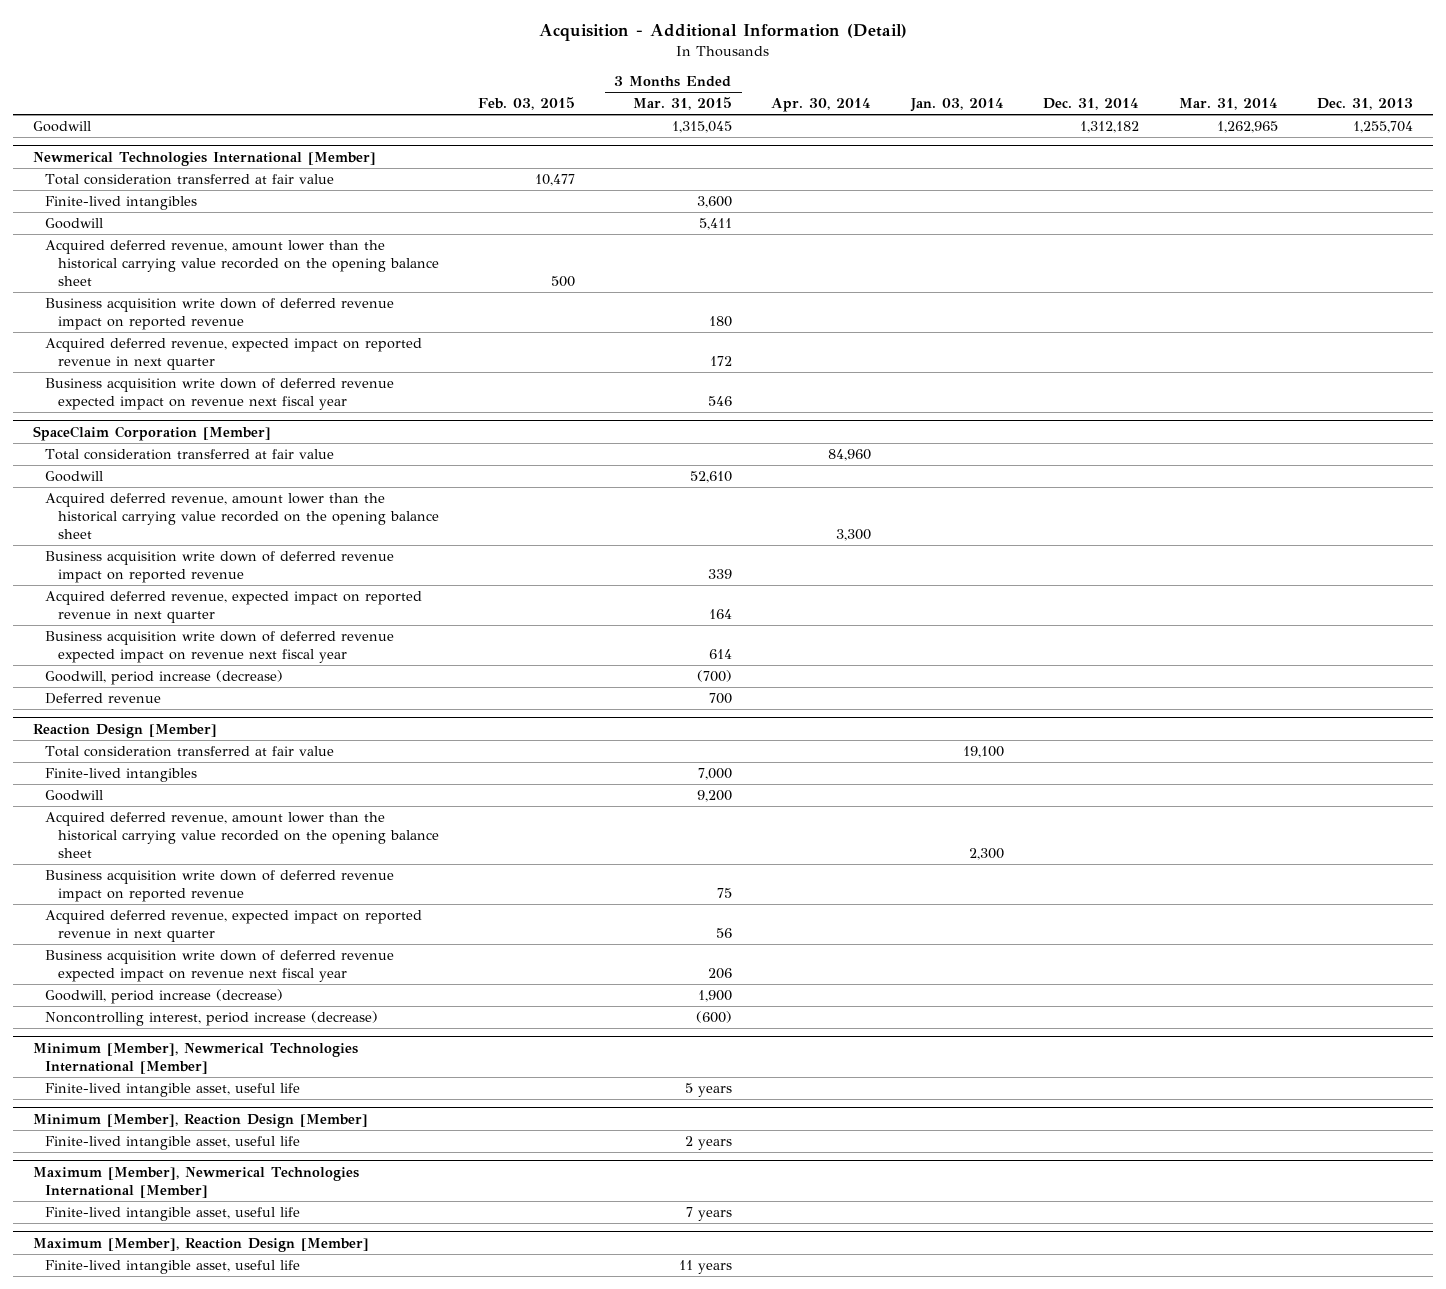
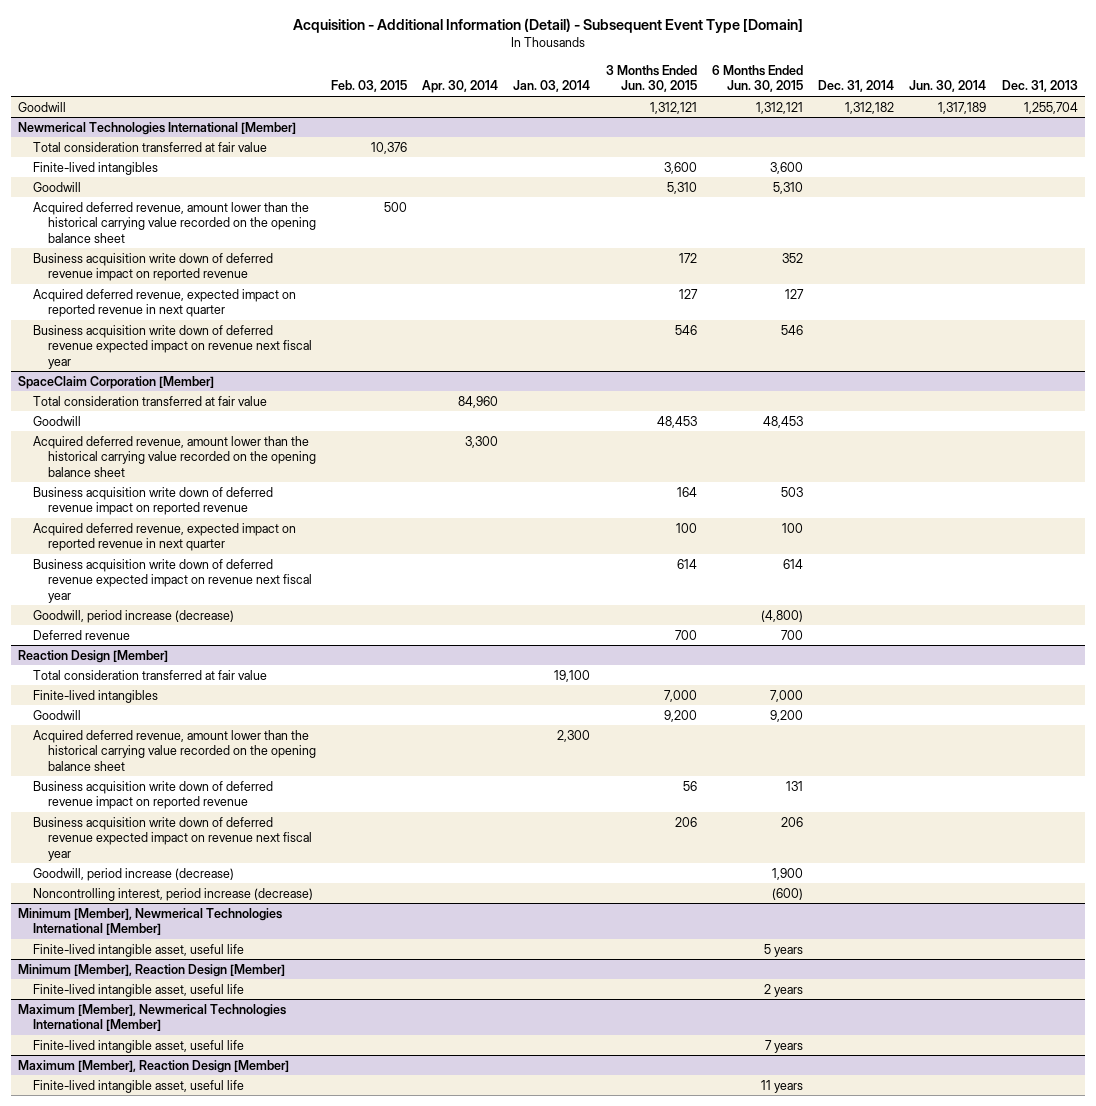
- Acquisition - Additional Information (Detail)
+ Acquisition - Additional Information (Detail) - Subsequent Event Type [Domain]
- | Feb. 03, 2015 | 3 Months Ended Mar. 31, 2015 | Apr. 30, 2014 | Jan. 03, 2014 | Dec. 31, 2014 | Mar. 31, 2014 | Dec. 31, 2013
+ | Feb. 03, 2015 | Apr. 30, 2014 | Jan. 03, 2014 | 3 Months Ended Jun. 30, 2015 | 6 Months Ended Jun. 30, 2015 | Dec. 31, 2014 | Jun. 30, 2014 | Dec. 31, 2013
@ Newmerical Technologies International [Member]
- Total consideration transferred at fair value | 10,477 | | | | | |
+ Total consideration transferred at fair value | 10,376 | | | | | | |
@ Reaction Design [Member]
- Acquired deferred revenue, expected impact on reported revenue in next quarter | | 56 | | | | |

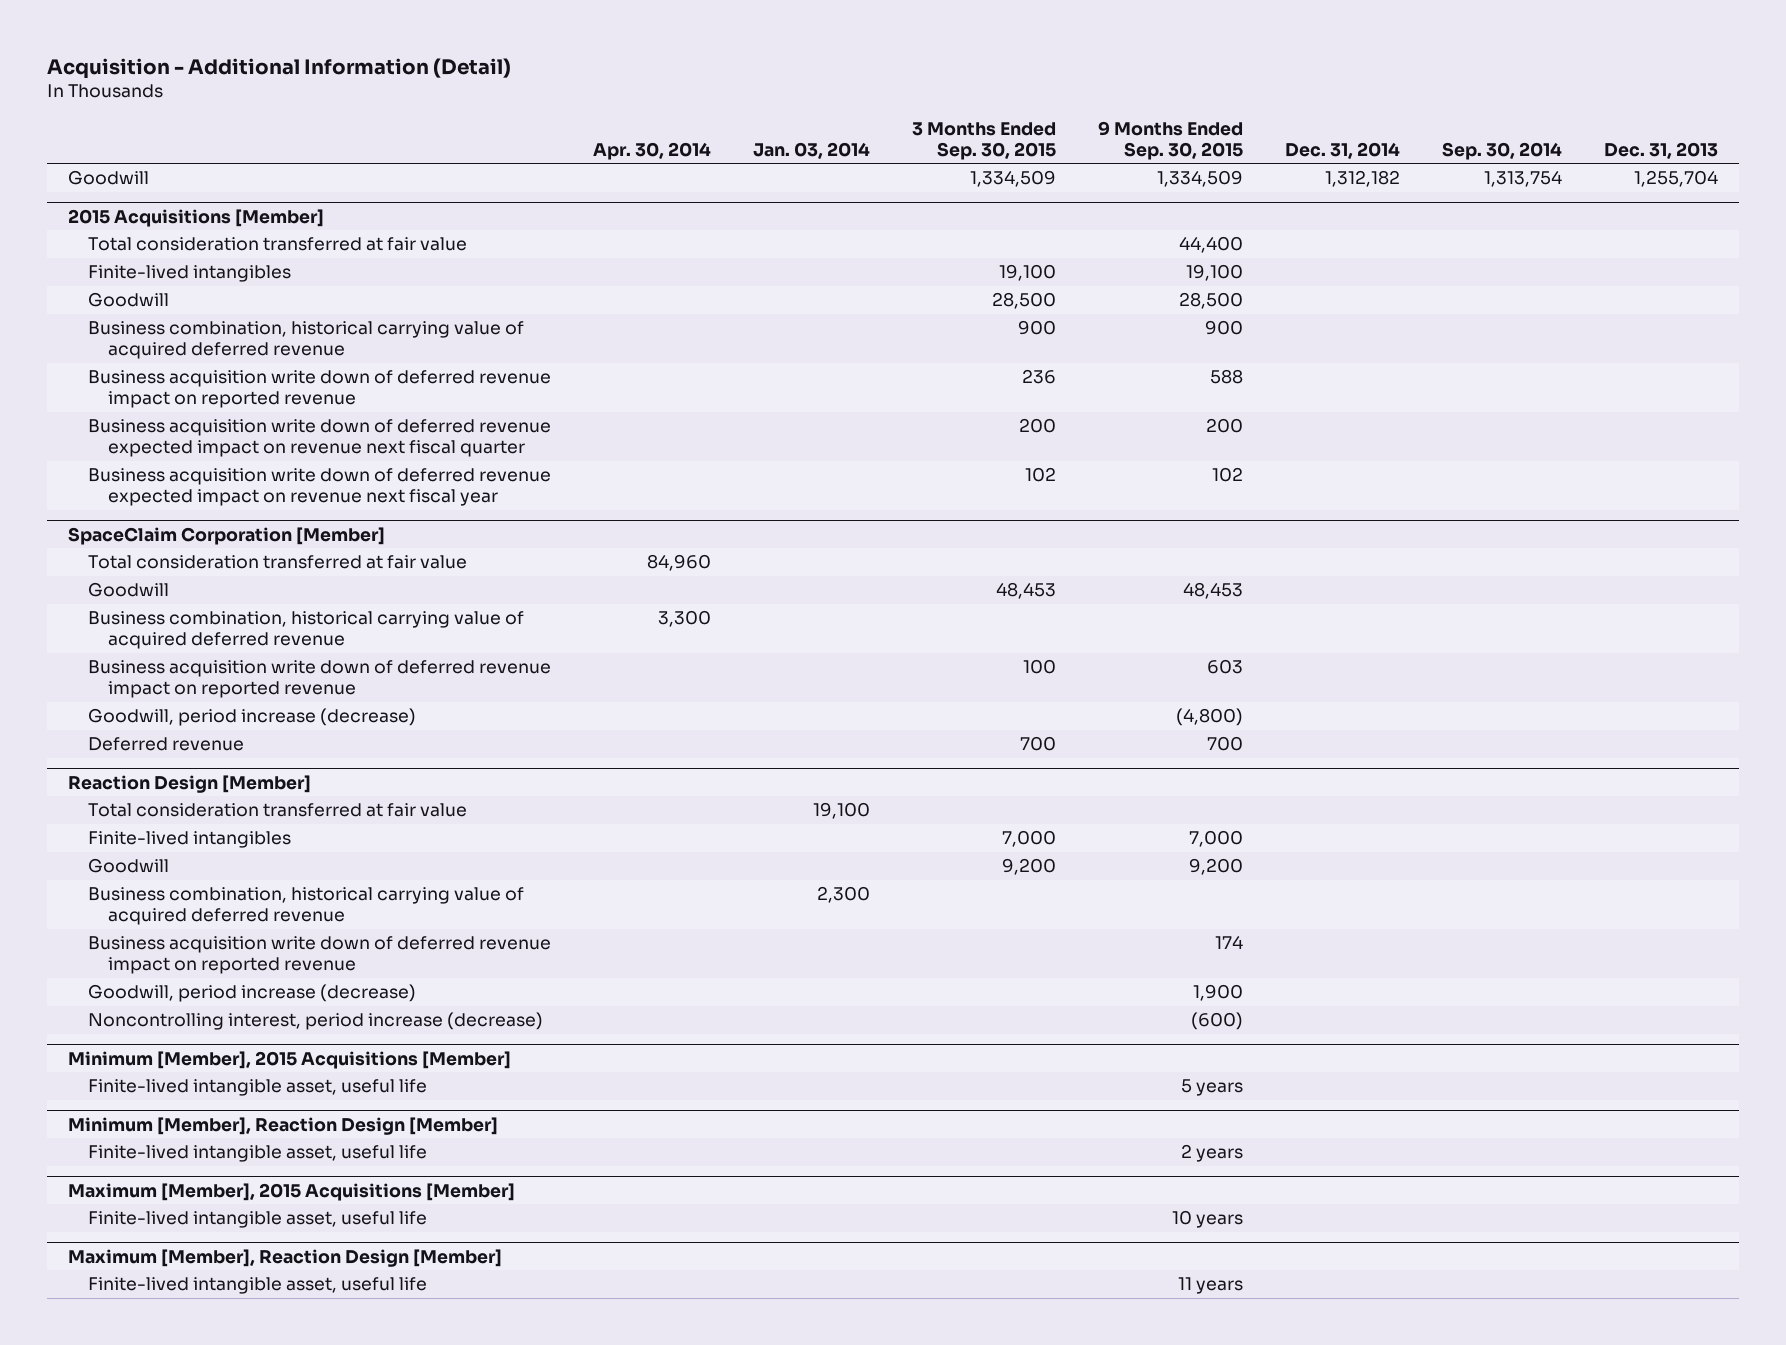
- Acquisition - Additional Information (Detail) - Subsequent Event Type [Domain]
+ Acquisition - Additional Information (Detail)
- | Feb. 03, 2015 | Apr. 30, 2014 | Jan. 03, 2014 | 3 Months Ended Jun. 30, 2015 | 6 Months Ended Jun. 30, 2015 | Dec. 31, 2014 | Jun. 30, 2014 | Dec. 31, 2013
+ | Apr. 30, 2014 | Jan. 03, 2014 | 3 Months Ended Sep. 30, 2015 | 9 Months Ended Sep. 30, 2015 | Dec. 31, 2014 | Sep. 30, 2014 | Dec. 31, 2013
- Newmerical Technologies International [Member]
- Total consideration transferred at fair value | 10,376 | | | | | | |
- Finite-lived intangibles | | | | 3,600 | 3,600 | | |
- Goodwill | | | | 5,310 | 5,310 | | |
- Acquired deferred revenue, amount lower than the historical carrying value recorded on the opening balance sheet | 500 | | | | | | |
- Business acquisition write down of deferred revenue impact on reported revenue | | | | 172 | 352 | | |
- Acquired deferred revenue, expected impact on reported revenue in next quarter | | | | 127 | 127 | | |
- Business acquisition write down of deferred revenue expected impact on revenue next fiscal year | | | | 546 | 546 | | |
+ 2015 Acquisitions [Member]
+ Total consideration transferred at fair value | | | | 44,400 | | |
+ Finite-lived intangibles | | | 19,100 | 19,100 | | |
+ Goodwill | | | 28,500 | 28,500 | | |
+ Business combination, historical carrying value of acquired deferred revenue | | | 900 | 900 | | |
+ Business acquisition write down of deferred revenue impact on reported revenue | | | 236 | 588 | | |
+ Business acquisition write down of deferred revenue expected impact on revenue next fiscal quarter | | | 200 | 200 | | |
+ Business acquisition write down of deferred revenue expected impact on revenue next fiscal year | | | 102 | 102 | | |
@ SpaceClaim Corporation [Member]
- Acquired deferred revenue, amount lower than the historical carrying value recorded on the opening balance sheet | | 3,300 | | | | | |
+ Business combination, historical carrying value of acquired deferred revenue | 3,300 | | | | | |
- Acquired deferred revenue, expected impact on reported revenue in next quarter | | | | 100 | 100 | | |
- Business acquisition write down of deferred revenue expected impact on revenue next fiscal year | | | | 614 | 614 | | |
@ Reaction Design [Member]
- Acquired deferred revenue, amount lower than the historical carrying value recorded on the opening balance sheet | | | 2,300 | | | | |
+ Business combination, historical carrying value of acquired deferred revenue | | 2,300 | | | | |
- Business acquisition write down of deferred revenue expected impact on revenue next fiscal year | | | | 206 | 206 | | |
- Minimum [Member], Newmerical Technologies International [Member]
- Finite-lived intangible asset, useful life | | | | | 5 years | | |
+ Minimum [Member], 2015 Acquisitions [Member]
+ Finite-lived intangible asset, useful life | | | | 5 years | | |
- Maximum [Member], Newmerical Technologies International [Member]
- Finite-lived intangible asset, useful life | | | | | 7 years | | |
+ Maximum [Member], 2015 Acquisitions [Member]
+ Finite-lived intangible asset, useful life | | | | 10 years | | |

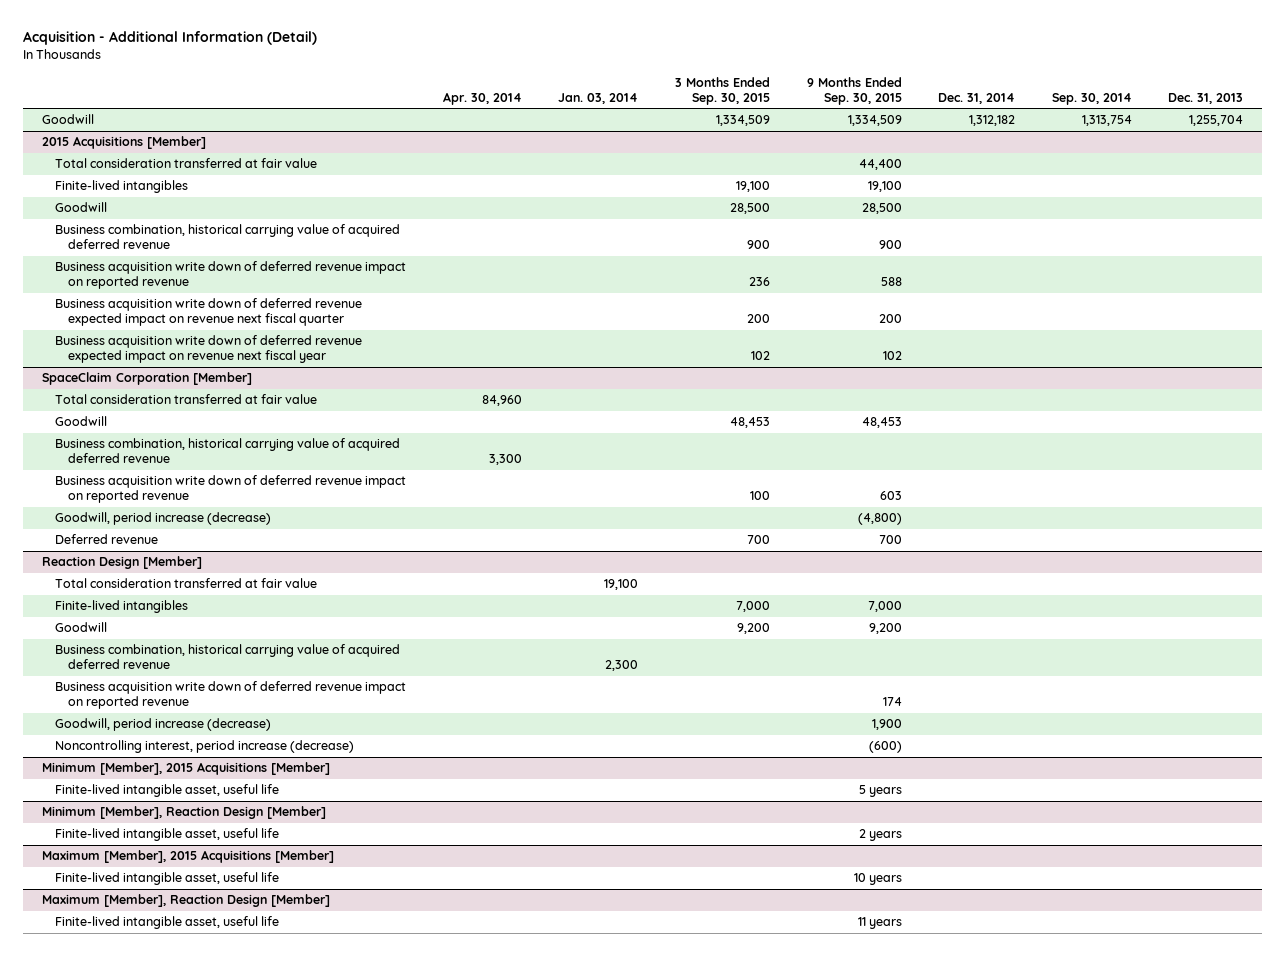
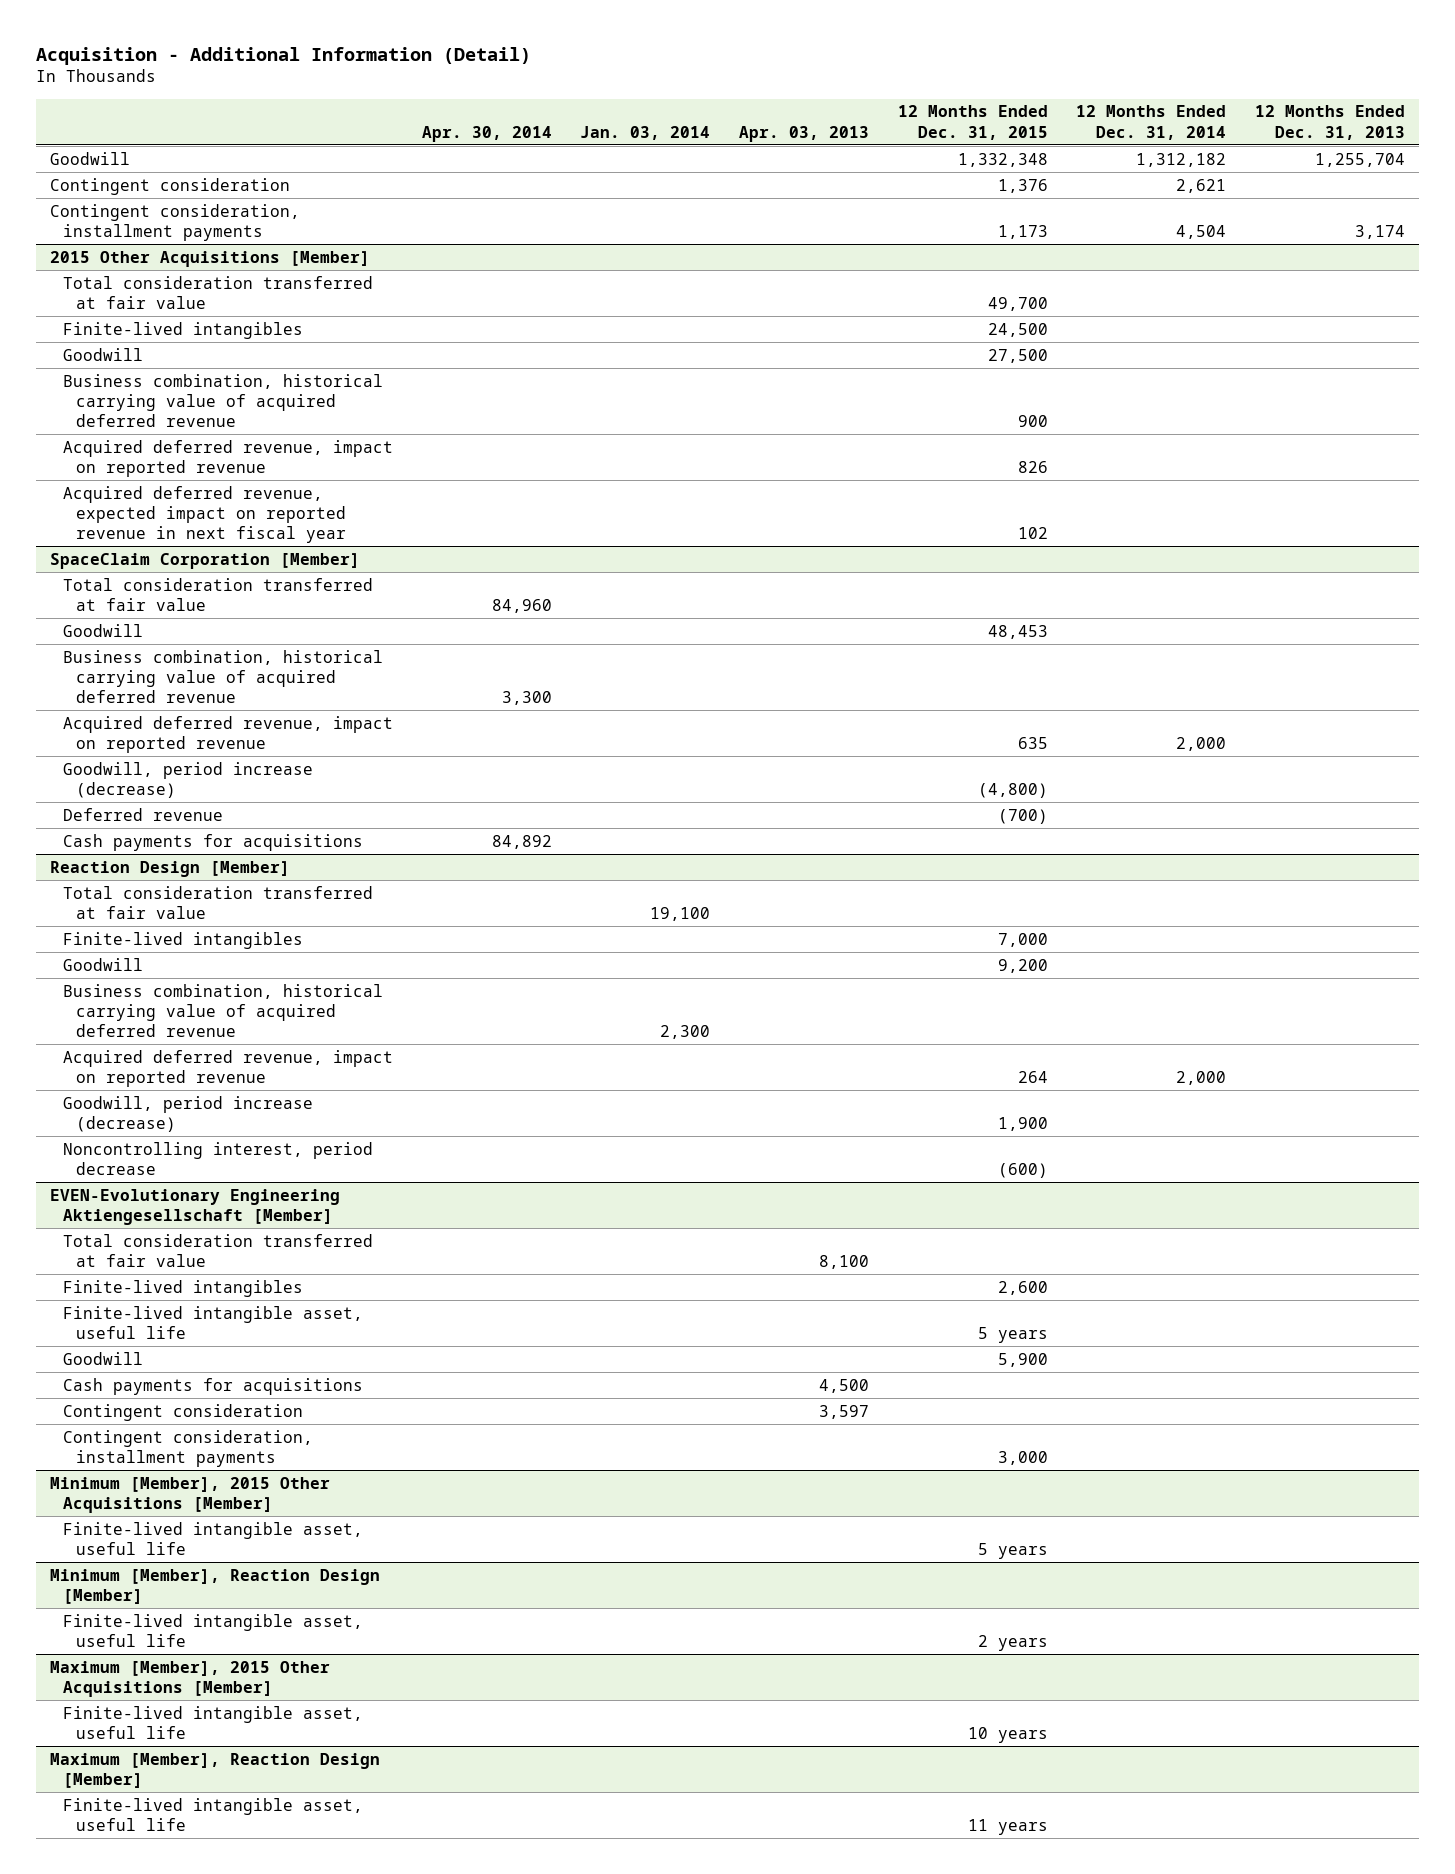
- | Apr. 30, 2014 | Jan. 03, 2014 | 3 Months Ended Sep. 30, 2015 | 9 Months Ended Sep. 30, 2015 | Dec. 31, 2014 | Sep. 30, 2014 | Dec. 31, 2013
+ | Apr. 30, 2014 | Jan. 03, 2014 | Apr. 03, 2013 | 12 Months Ended Dec. 31, 2015 | 12 Months Ended Dec. 31, 2014 | 12 Months Ended Dec. 31, 2013
- 2015 Acquisitions [Member]
+ Contingent consideration | | | | 1,376 | 2,621 |
+ Contingent consideration, installment payments | | | | 1,173 | 4,504 | 3,174
+ 2015 Other Acquisitions [Member]
- Business acquisition write down of deferred revenue impact on reported revenue | | | 236 | 588 | | |
- Business acquisition write down of deferred revenue expected impact on revenue next fiscal quarter | | | 200 | 200 | | |
- Business acquisition write down of deferred revenue expected impact on revenue next fiscal year | | | 102 | 102 | | |
+ Acquired deferred revenue, impact on reported revenue | | | | 826 | |
+ Acquired deferred revenue, expected impact on reported revenue in next fiscal year | | | | 102 | |
@ SpaceClaim Corporation [Member]
- Business acquisition write down of deferred revenue impact on reported revenue | | | 100 | 603 | | |
+ Acquired deferred revenue, impact on reported revenue | | | | 635 | 2,000 |
+ Cash payments for acquisitions | 84,892 | | | | |
@ Reaction Design [Member]
- Business acquisition write down of deferred revenue impact on reported revenue | | | | 174 | | |
+ Acquired deferred revenue, impact on reported revenue | | | | 264 | 2,000 |
- Noncontrolling interest, period increase (decrease) | | | | (600) | | |
- Minimum [Member], 2015 Acquisitions [Member]
@ Reaction Design [Member]
+ Noncontrolling interest, period decrease | | | | (600) | |
+ EVEN-Evolutionary Engineering Aktiengesellschaft [Member]
+ Total consideration transferred at fair value | | | 8,100 | | |
+ Finite-lived intangibles | | | | 2,600 | |
+ Finite-lived intangible asset, useful life | | | | 5 years | |
+ Goodwill | | | | 5,900 | |
+ Cash payments for acquisitions | | | 4,500 | | |
+ Contingent consideration | | | 3,597 | | |
+ Contingent consideration, installment payments | | | | 3,000 | |
+ Minimum [Member], 2015 Other Acquisitions [Member]
- Maximum [Member], 2015 Acquisitions [Member]
+ Maximum [Member], 2015 Other Acquisitions [Member]

